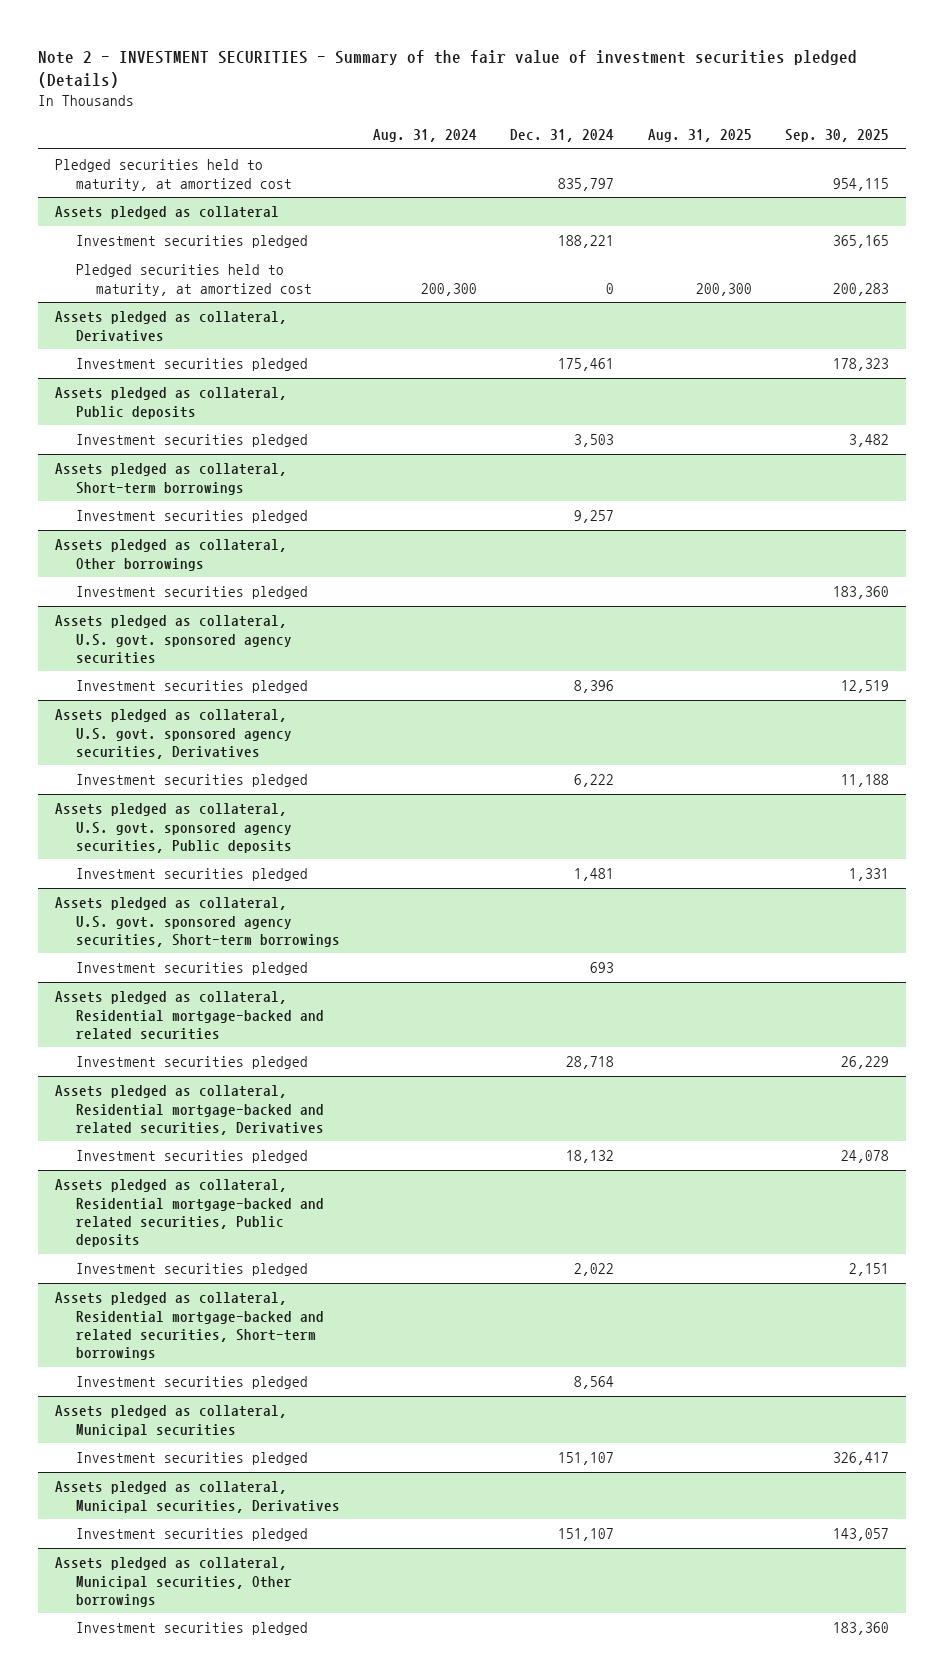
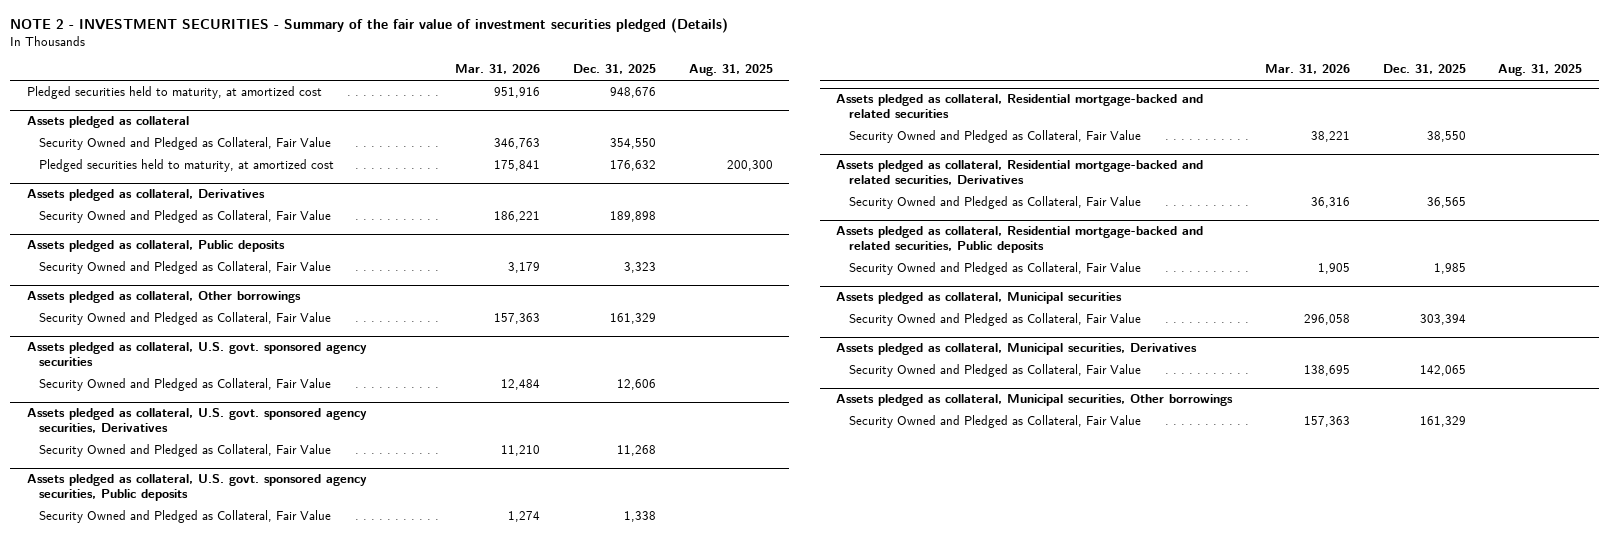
- Note 2 - INVESTMENT SECURITIES - Summary of the fair value of investment securities pledged (Details)
+ NOTE 2 - INVESTMENT SECURITIES - Summary of the fair value of investment securities pledged (Details)
- | Aug. 31, 2024 | Dec. 31, 2024 | Aug. 31, 2025 | Sep. 30, 2025
+ | Mar. 31, 2026 | Dec. 31, 2025 | Aug. 31, 2025
@ Assets pledged as collateral
- Investment securities pledged | | 188,221 | | 365,165
+ Security Owned and Pledged as Collateral, Fair Value | 346,763 | 354,550 |
@ Assets pledged as collateral, Derivatives
- Investment securities pledged | | 175,461 | | 178,323
+ Security Owned and Pledged as Collateral, Fair Value | 186,221 | 189,898 |
@ Assets pledged as collateral, Public deposits
- Investment securities pledged | | 3,503 | | 3,482
- Assets pledged as collateral, Short-term borrowings
- Investment securities pledged | | 9,257 | |
@ Assets pledged as collateral, Public deposits
+ Security Owned and Pledged as Collateral, Fair Value | 3,179 | 3,323 |
@ Assets pledged as collateral, Other borrowings
- Investment securities pledged | | | | 183,360
+ Security Owned and Pledged as Collateral, Fair Value | 157,363 | 161,329 |
@ Assets pledged as collateral, U.S. govt. sponsored agency securities
- Investment securities pledged | | 8,396 | | 12,519
+ Security Owned and Pledged as Collateral, Fair Value | 12,484 | 12,606 |
@ Assets pledged as collateral, U.S. govt. sponsored agency securities, Derivatives
- Investment securities pledged | | 6,222 | | 11,188
+ Security Owned and Pledged as Collateral, Fair Value | 11,210 | 11,268 |
@ Assets pledged as collateral, U.S. govt. sponsored agency securities, Public deposits
- Investment securities pledged | | 1,481 | | 1,331
- Assets pledged as collateral, U.S. govt. sponsored agency securities, Short-term borrowings
- Investment securities pledged | | 693 | |
@ Assets pledged as collateral, U.S. govt. sponsored agency securities, Public deposits
+ Security Owned and Pledged as Collateral, Fair Value | 1,274 | 1,338 |
@ Assets pledged as collateral, Residential mortgage-backed and related securities
- Investment securities pledged | | 28,718 | | 26,229
+ Security Owned and Pledged as Collateral, Fair Value | 38,221 | 38,550 |
@ Assets pledged as collateral, Residential mortgage-backed and related securities, Derivatives
- Investment securities pledged | | 18,132 | | 24,078
+ Security Owned and Pledged as Collateral, Fair Value | 36,316 | 36,565 |
@ Assets pledged as collateral, Residential mortgage-backed and related securities, Public deposits
- Investment securities pledged | | 2,022 | | 2,151
- Assets pledged as collateral, Residential mortgage-backed and related securities, Short-term borrowings
- Investment securities pledged | | 8,564 | |
@ Assets pledged as collateral, Residential mortgage-backed and related securities, Public deposits
+ Security Owned and Pledged as Collateral, Fair Value | 1,905 | 1,985 |
@ Assets pledged as collateral, Municipal securities
- Investment securities pledged | | 151,107 | | 326,417
+ Security Owned and Pledged as Collateral, Fair Value | 296,058 | 303,394 |
@ Assets pledged as collateral, Municipal securities, Derivatives
- Investment securities pledged | | 151,107 | | 143,057
+ Security Owned and Pledged as Collateral, Fair Value | 138,695 | 142,065 |
@ Assets pledged as collateral, Municipal securities, Other borrowings
- Investment securities pledged | | | | 183,360
+ Security Owned and Pledged as Collateral, Fair Value | 157,363 | 161,329 |

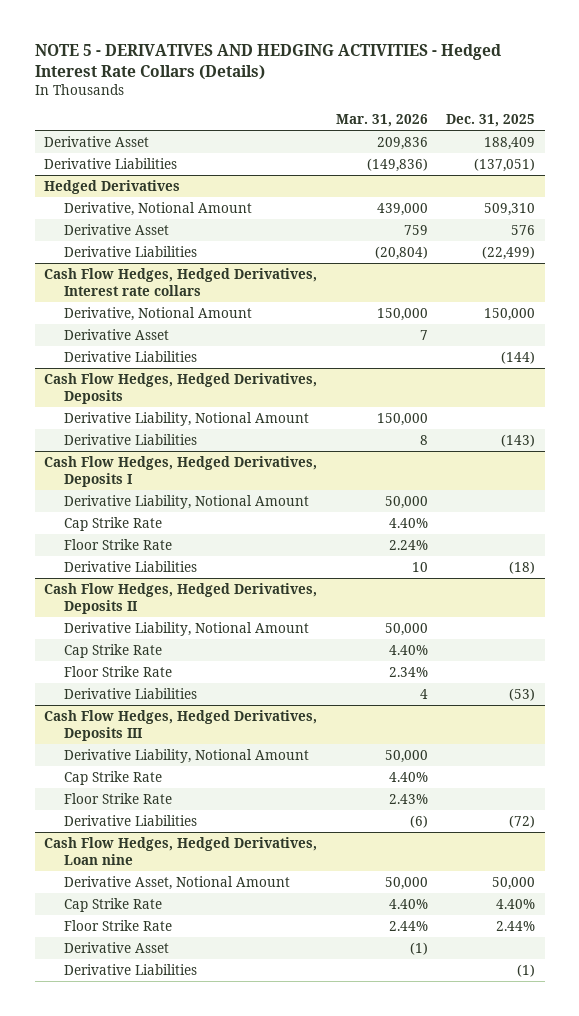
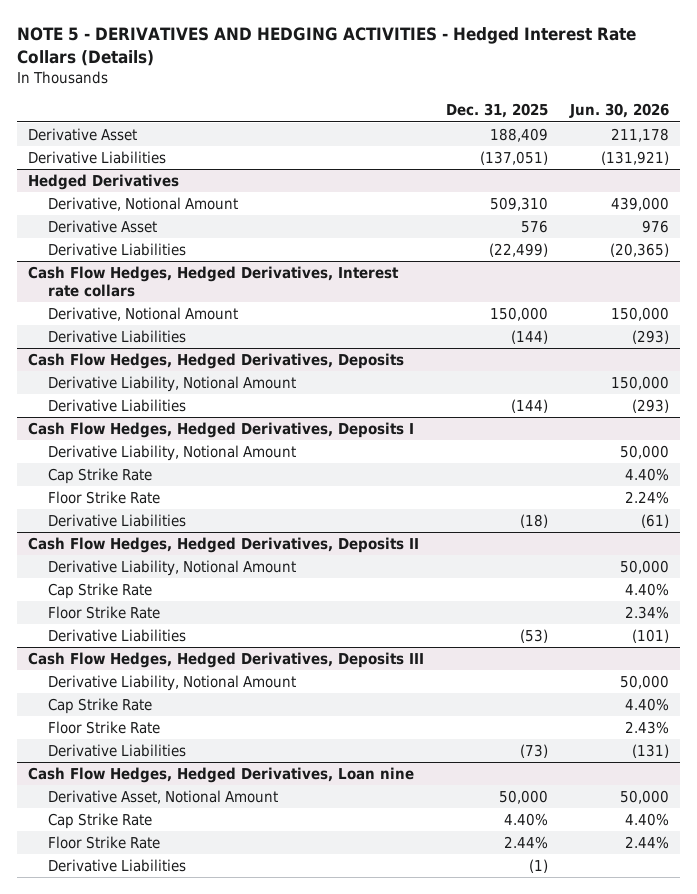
- | Mar. 31, 2026 | Dec. 31, 2025
+ | Dec. 31, 2025 | Jun. 30, 2026
@ Cash Flow Hedges, Hedged Derivatives, Interest rate collars
- Derivative Asset | 7 |
@ Cash Flow Hedges, Hedged Derivatives, Deposits
- Derivative Liabilities | 8 | (143)
+ Derivative Liabilities | (144) | (293)
@ Cash Flow Hedges, Hedged Derivatives, Deposits III
- Derivative Liabilities | (6) | (72)
+ Derivative Liabilities | (73) | (131)
@ Cash Flow Hedges, Hedged Derivatives, Loan nine
- Derivative Asset | (1) |

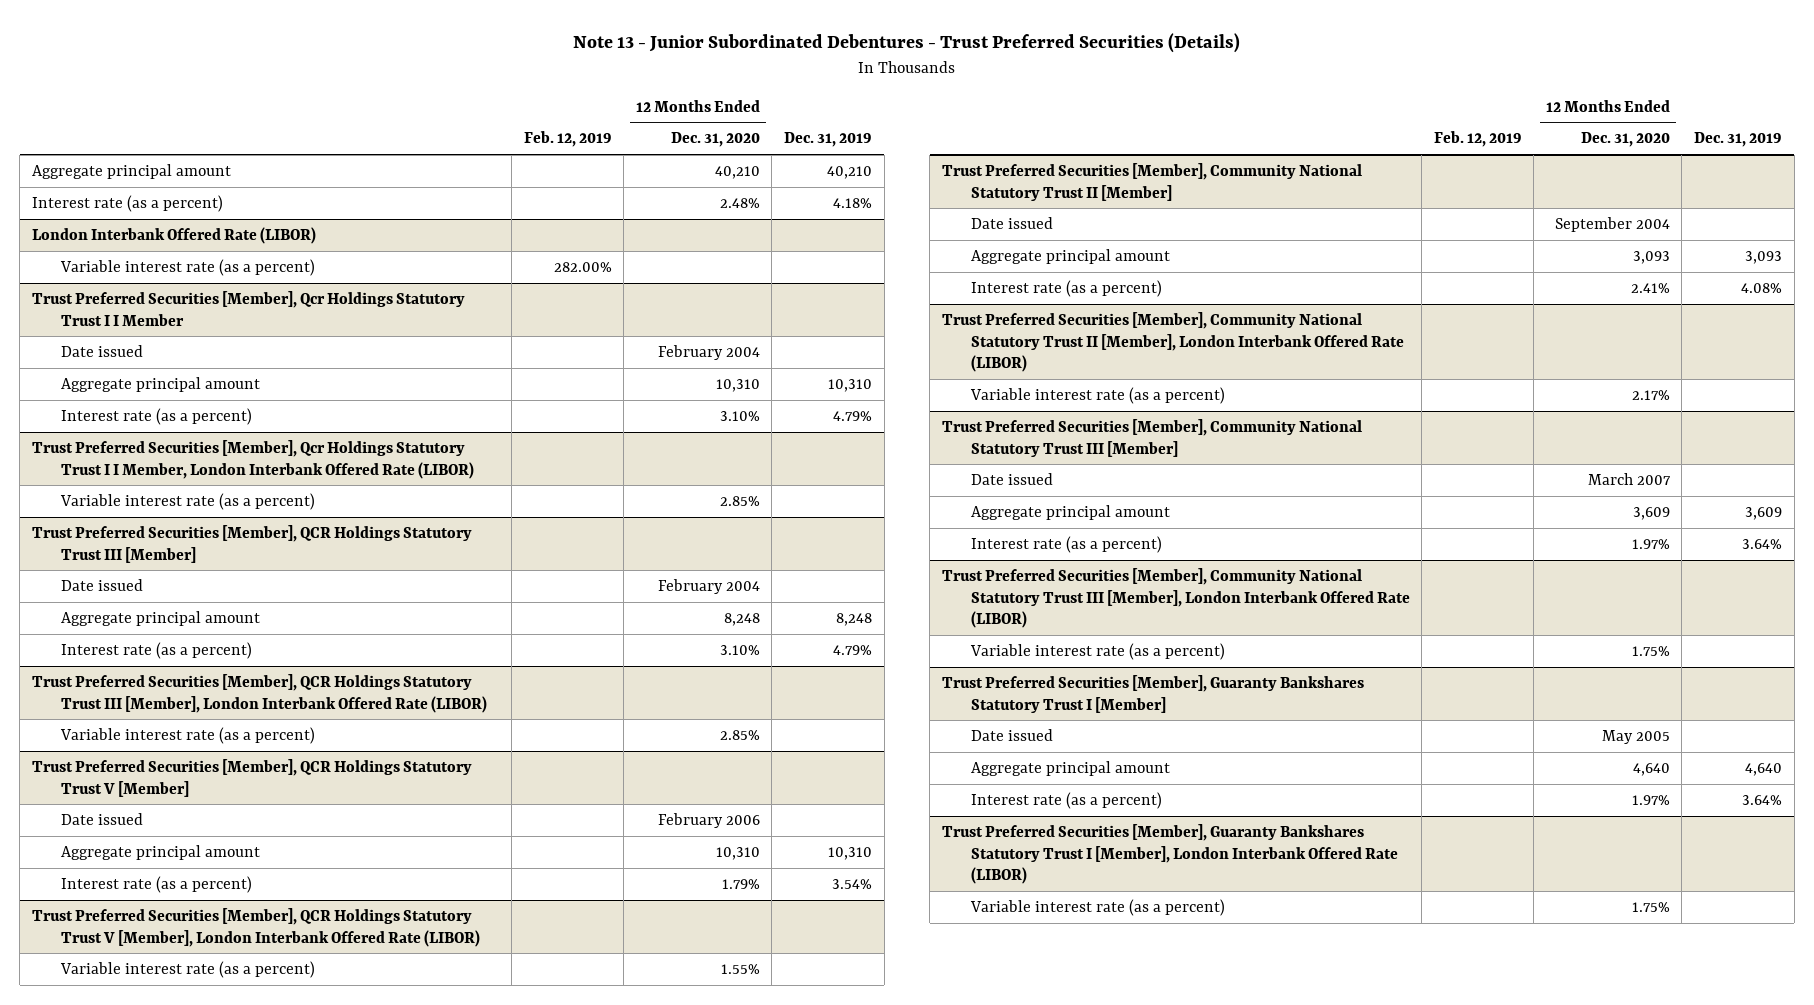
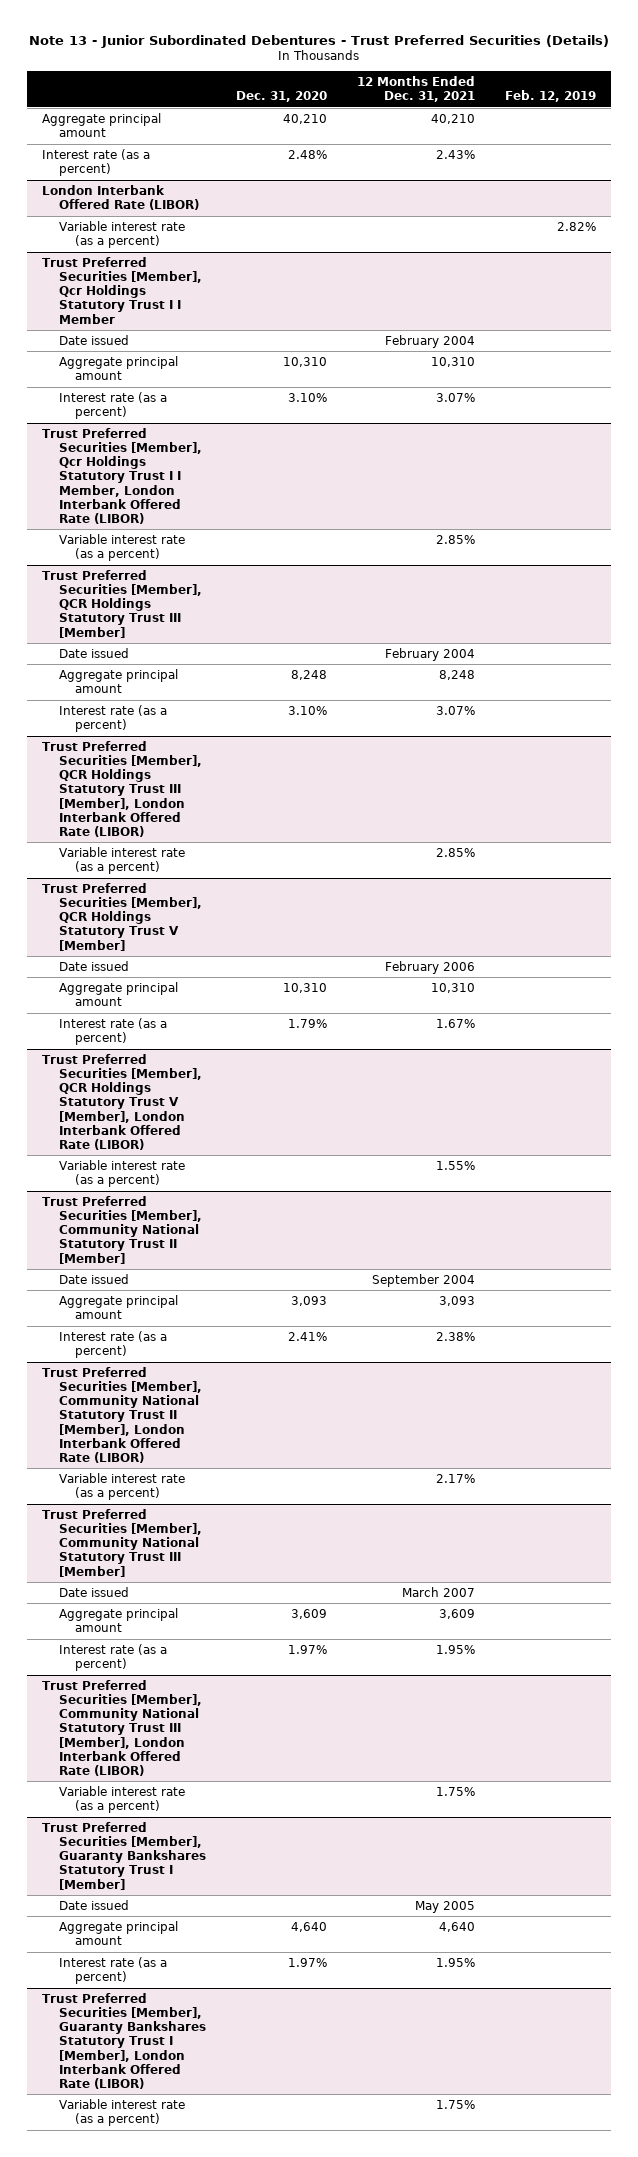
- | Feb. 12, 2019 | 12 Months Ended Dec. 31, 2020 | Dec. 31, 2019
+ | Dec. 31, 2020 | 12 Months Ended Dec. 31, 2021 | Feb. 12, 2019
@ London Interbank Offered Rate (LIBOR)
- Variable interest rate (as a percent) | 282.00% | |
+ Variable interest rate (as a percent) | | | 2.82%

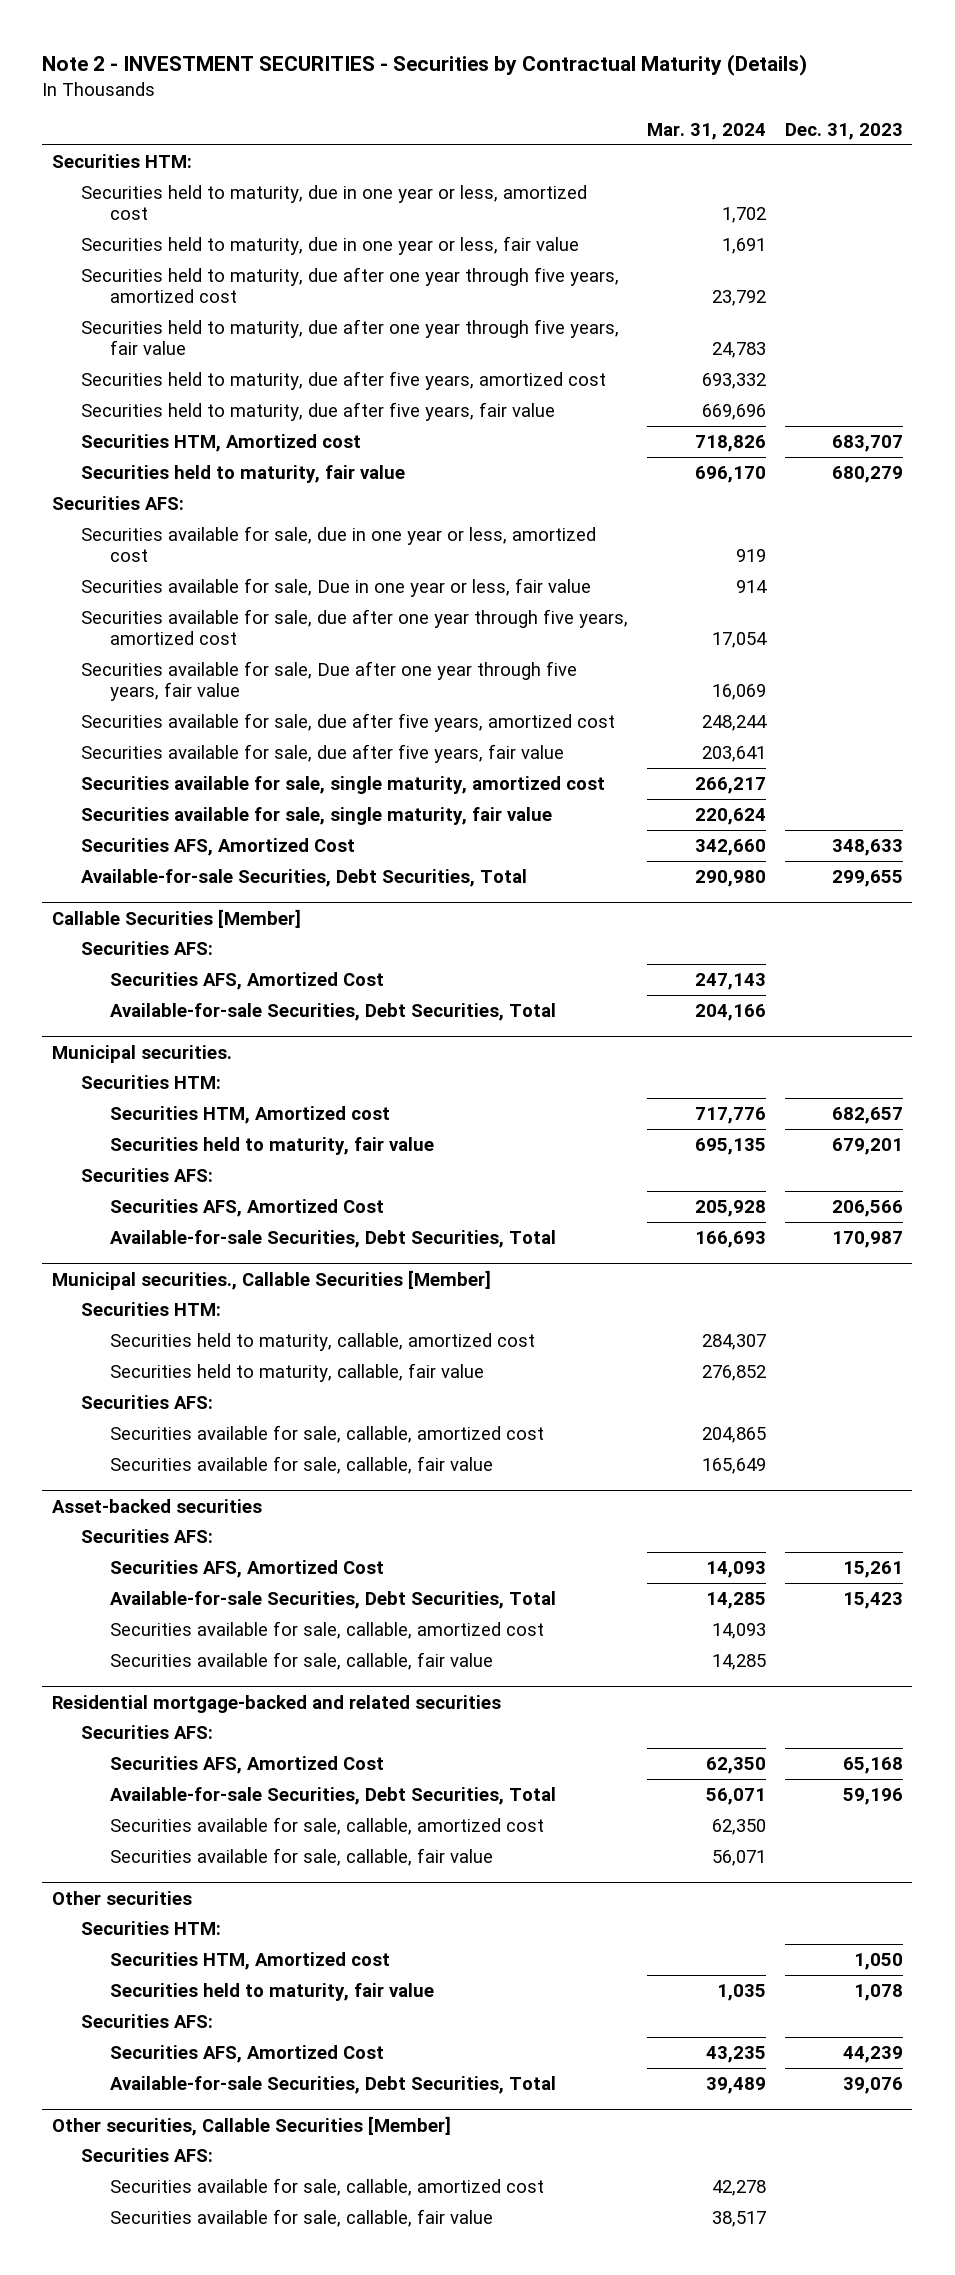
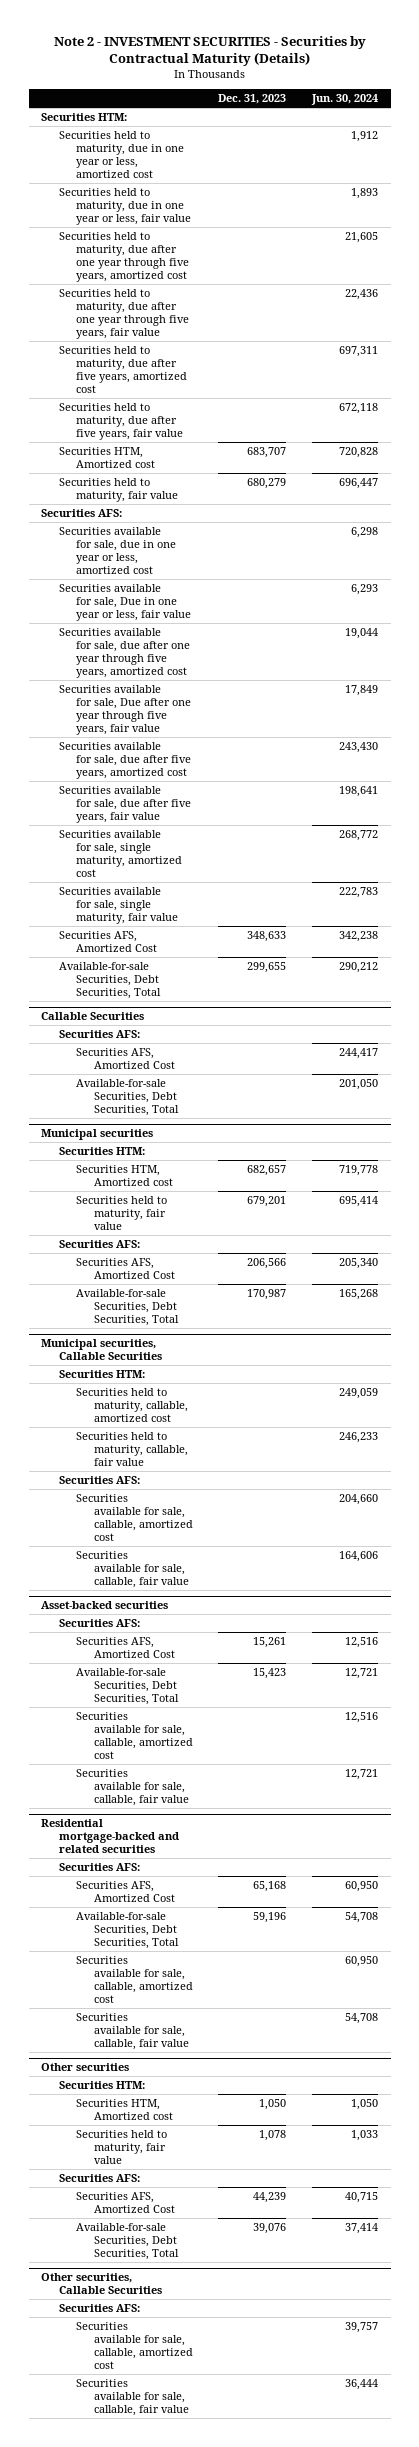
- | Mar. 31, 2024 | Dec. 31, 2023
+ | Dec. 31, 2023 | Jun. 30, 2024
- Callable Securities [Member]
+ Callable Securities
- Municipal securities.
+ Municipal securities
- Municipal securities., Callable Securities [Member]
+ Municipal securities, Callable Securities
- Other securities, Callable Securities [Member]
+ Other securities, Callable Securities

